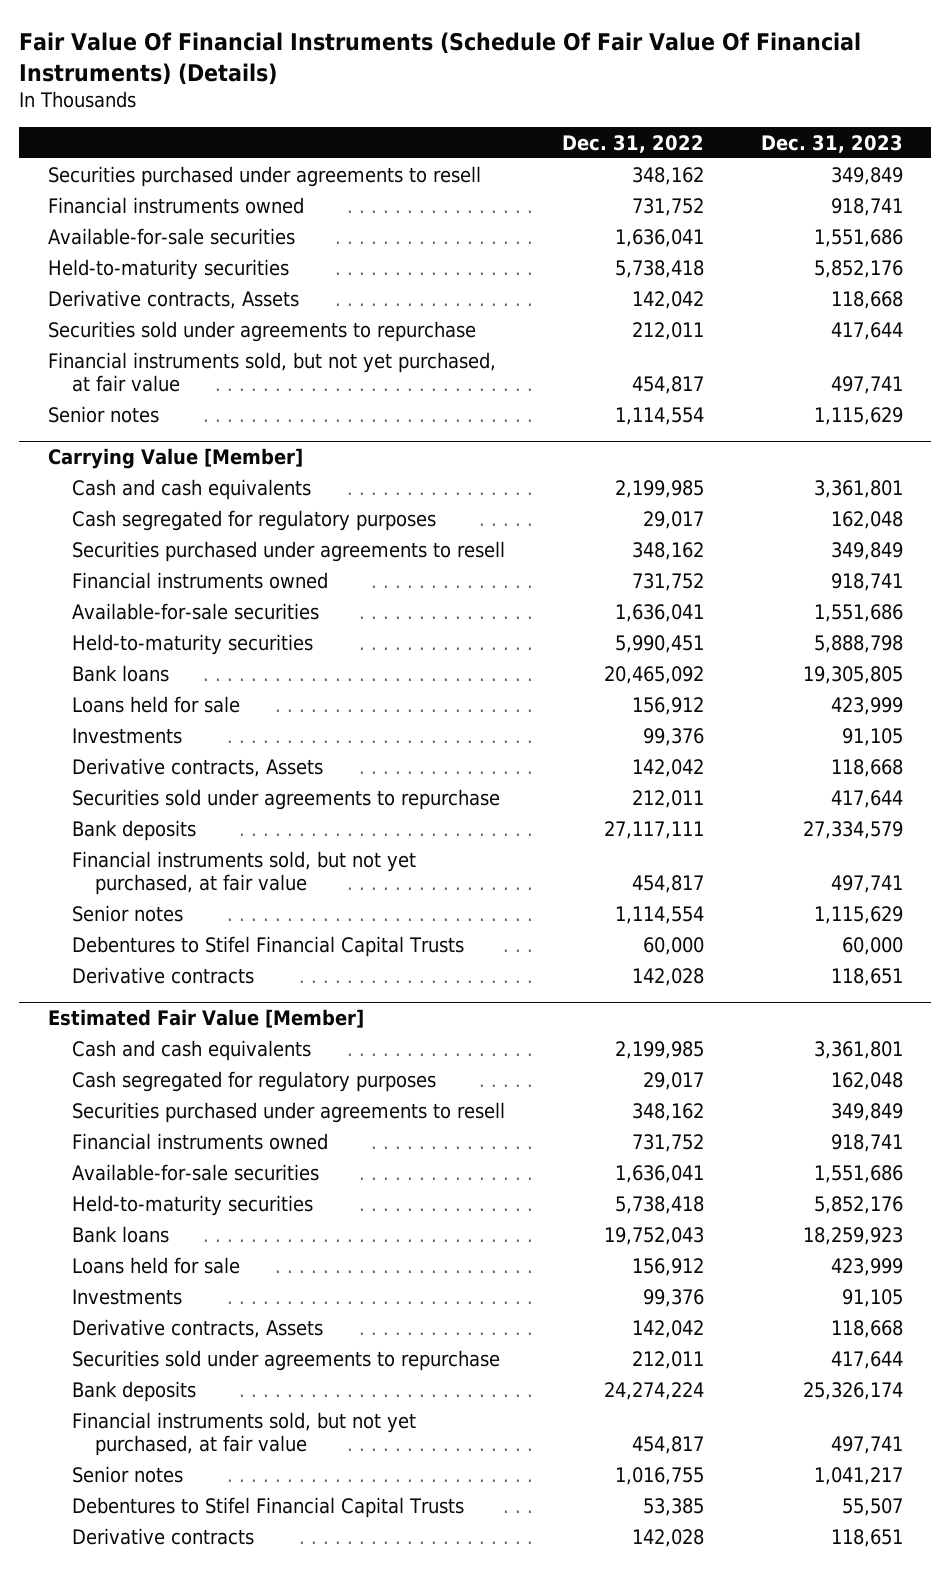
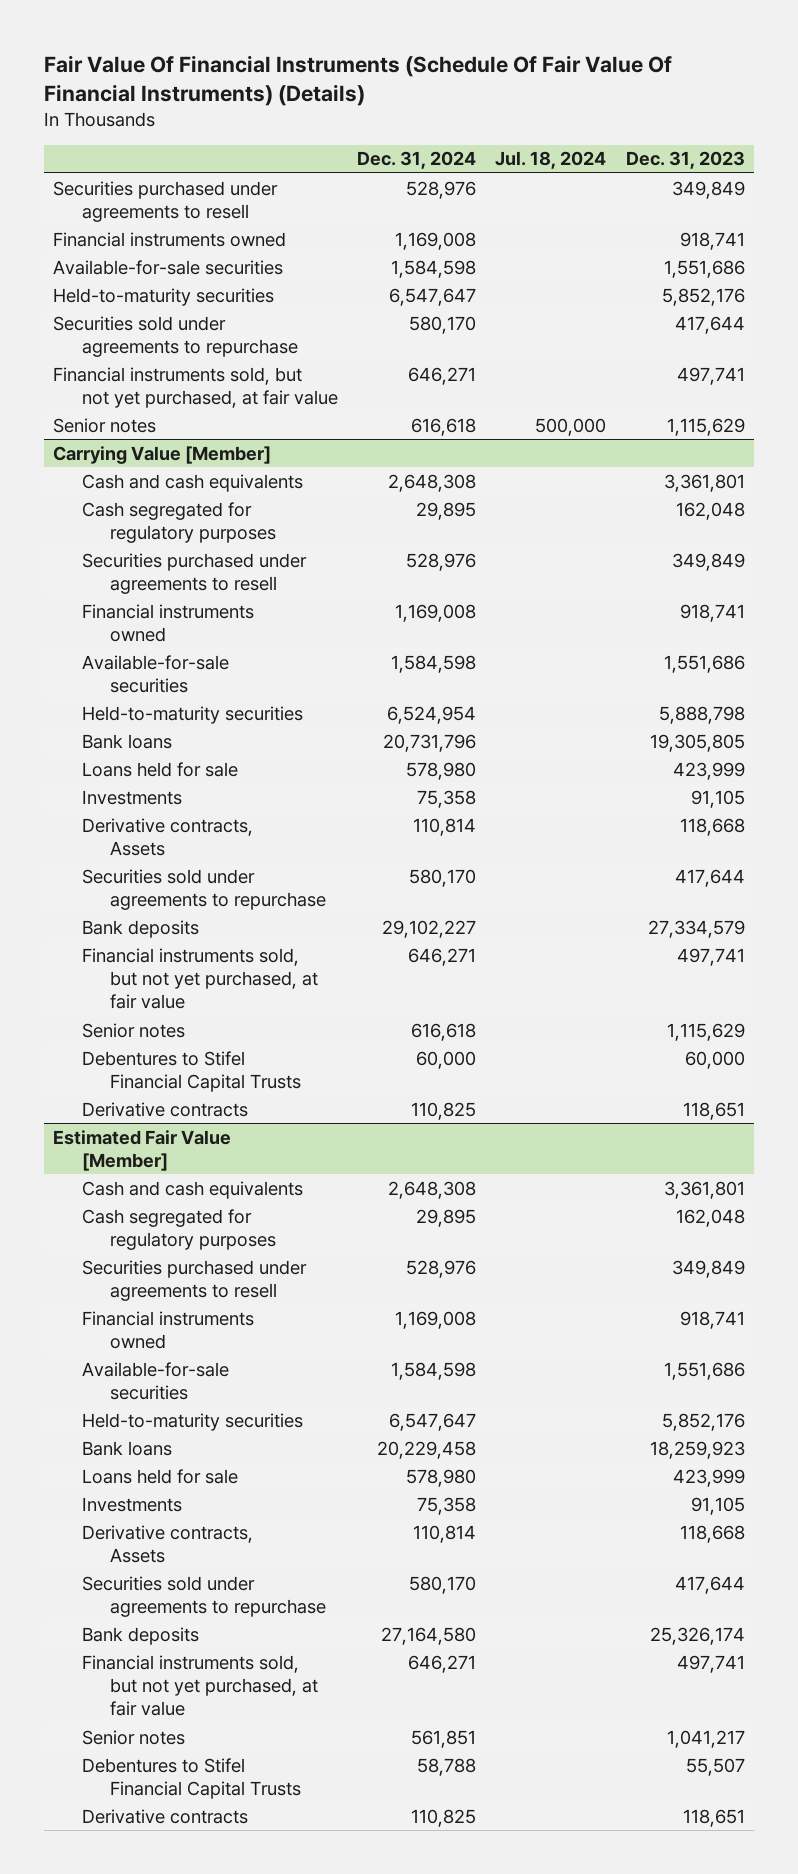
- | Dec. 31, 2022 | Dec. 31, 2023
+ | Dec. 31, 2024 | Jul. 18, 2024 | Dec. 31, 2023
- Derivative contracts, Assets | 142,042 | 118,668

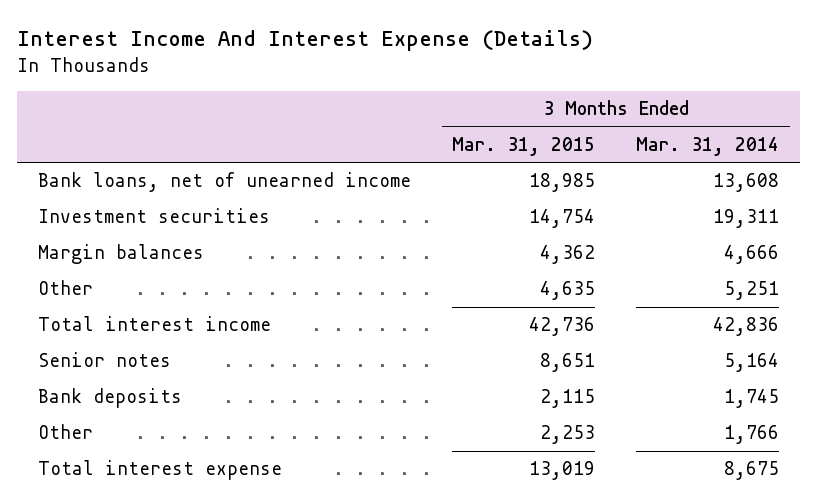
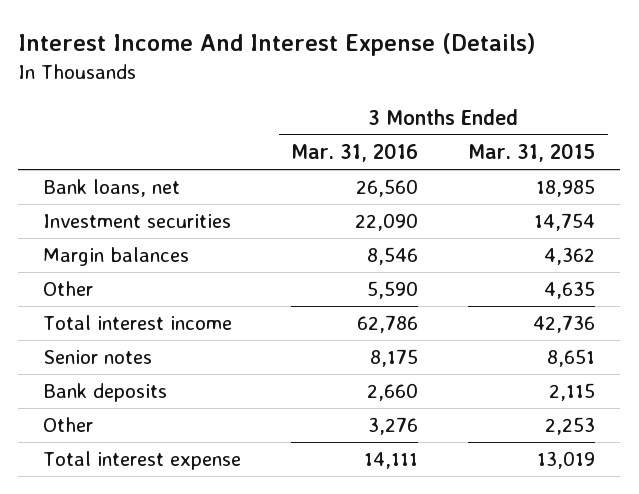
- | 3 Months Ended Mar. 31, 2015 | 3 Months Ended Mar. 31, 2014
+ | 3 Months Ended Mar. 31, 2016 | 3 Months Ended Mar. 31, 2015
- Bank loans, net of unearned income | 18,985 | 13,608
+ Bank loans, net | 26,560 | 18,985

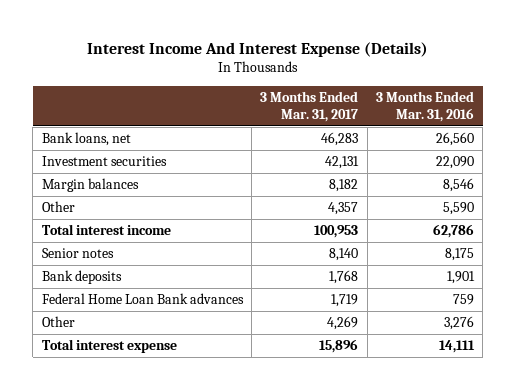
- | 3 Months Ended Mar. 31, 2016 | 3 Months Ended Mar. 31, 2015
+ | 3 Months Ended Mar. 31, 2017 | 3 Months Ended Mar. 31, 2016
- Bank deposits | 2,660 | 2,115
+ Bank deposits | 1,768 | 1,901
+ Federal Home Loan Bank advances | 1,719 | 759

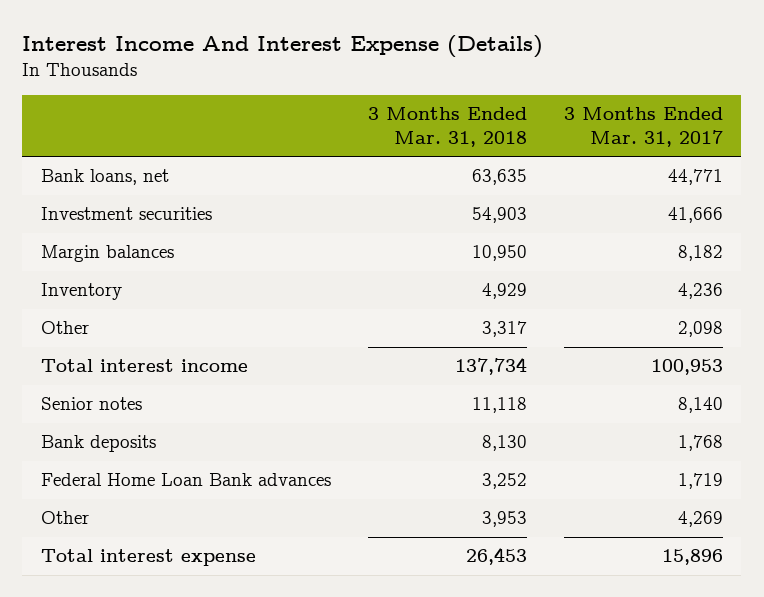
- | 3 Months Ended Mar. 31, 2017 | 3 Months Ended Mar. 31, 2016
+ | 3 Months Ended Mar. 31, 2018 | 3 Months Ended Mar. 31, 2017
- Bank loans, net | 46,283 | 26,560
- Investment securities | 42,131 | 22,090
+ Bank loans, net | 63,635 | 44,771
+ Investment securities | 54,903 | 41,666
- Other | 4,357 | 5,590
+ Inventory | 4,929 | 4,236
+ Other | 3,317 | 2,098

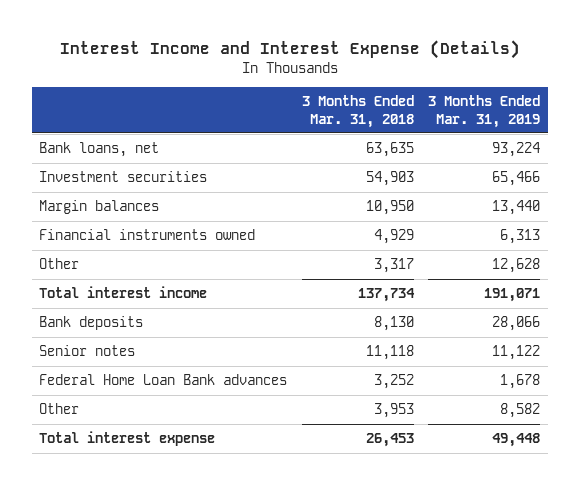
- Interest Income And Interest Expense (Details)
+ Interest Income and Interest Expense (Details)
- | 3 Months Ended Mar. 31, 2018 | 3 Months Ended Mar. 31, 2017
+ | 3 Months Ended Mar. 31, 2018 | 3 Months Ended Mar. 31, 2019
- Inventory | 4,929 | 4,236
+ Financial instruments owned | 4,929 | 6,313
moved down: Senior notes | 11,118 | 11,122

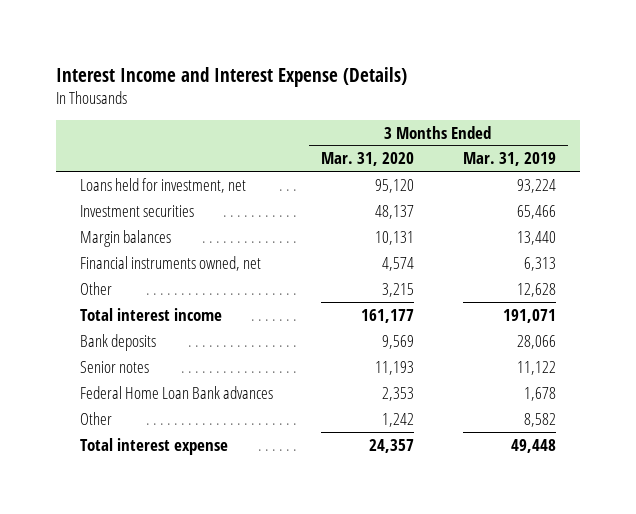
- | 3 Months Ended Mar. 31, 2018 | 3 Months Ended Mar. 31, 2019
+ | 3 Months Ended Mar. 31, 2020 | 3 Months Ended Mar. 31, 2019
- Bank loans, net | 63,635 | 93,224
+ Loans held for investment, net | 95,120 | 93,224
- Financial instruments owned | 4,929 | 6,313
+ Financial instruments owned, net | 4,574 | 6,313

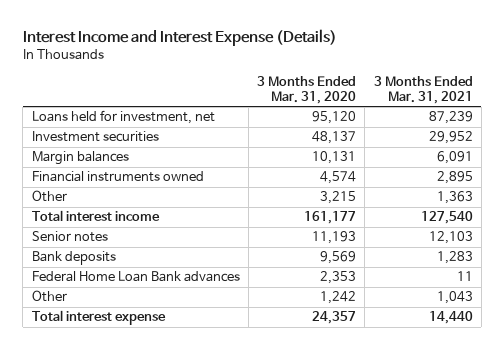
- | 3 Months Ended Mar. 31, 2020 | 3 Months Ended Mar. 31, 2019
+ | 3 Months Ended Mar. 31, 2020 | 3 Months Ended Mar. 31, 2021
- Financial instruments owned, net | 4,574 | 6,313
+ Financial instruments owned | 4,574 | 2,895
moved down: Bank deposits | 9,569 | 1,283

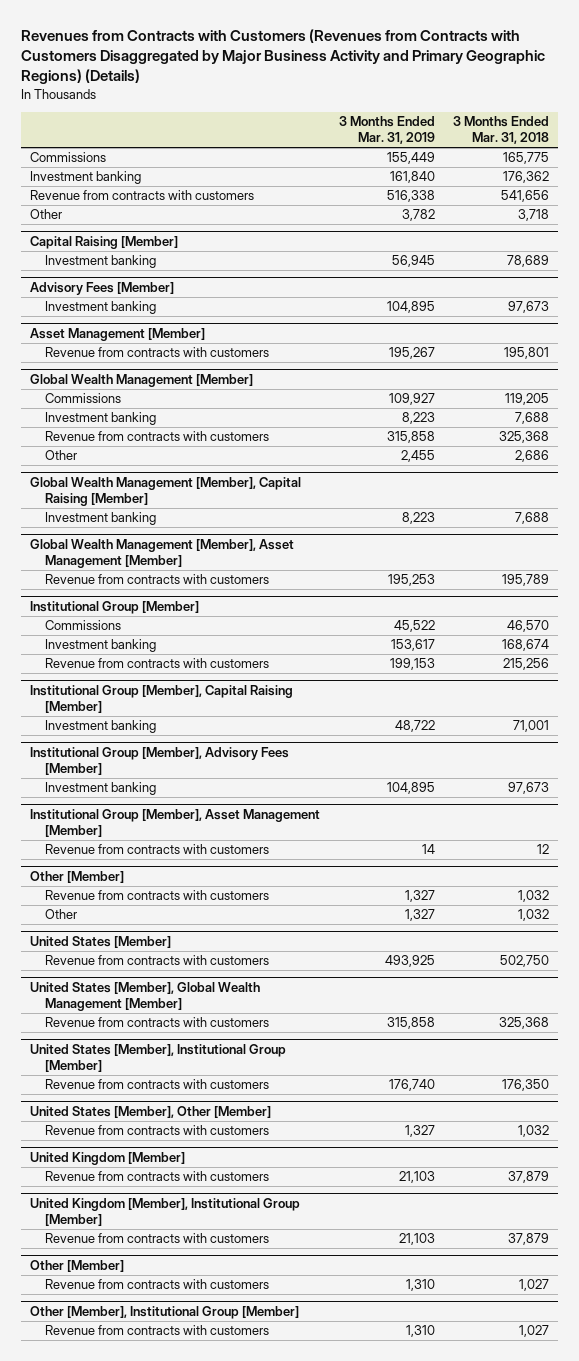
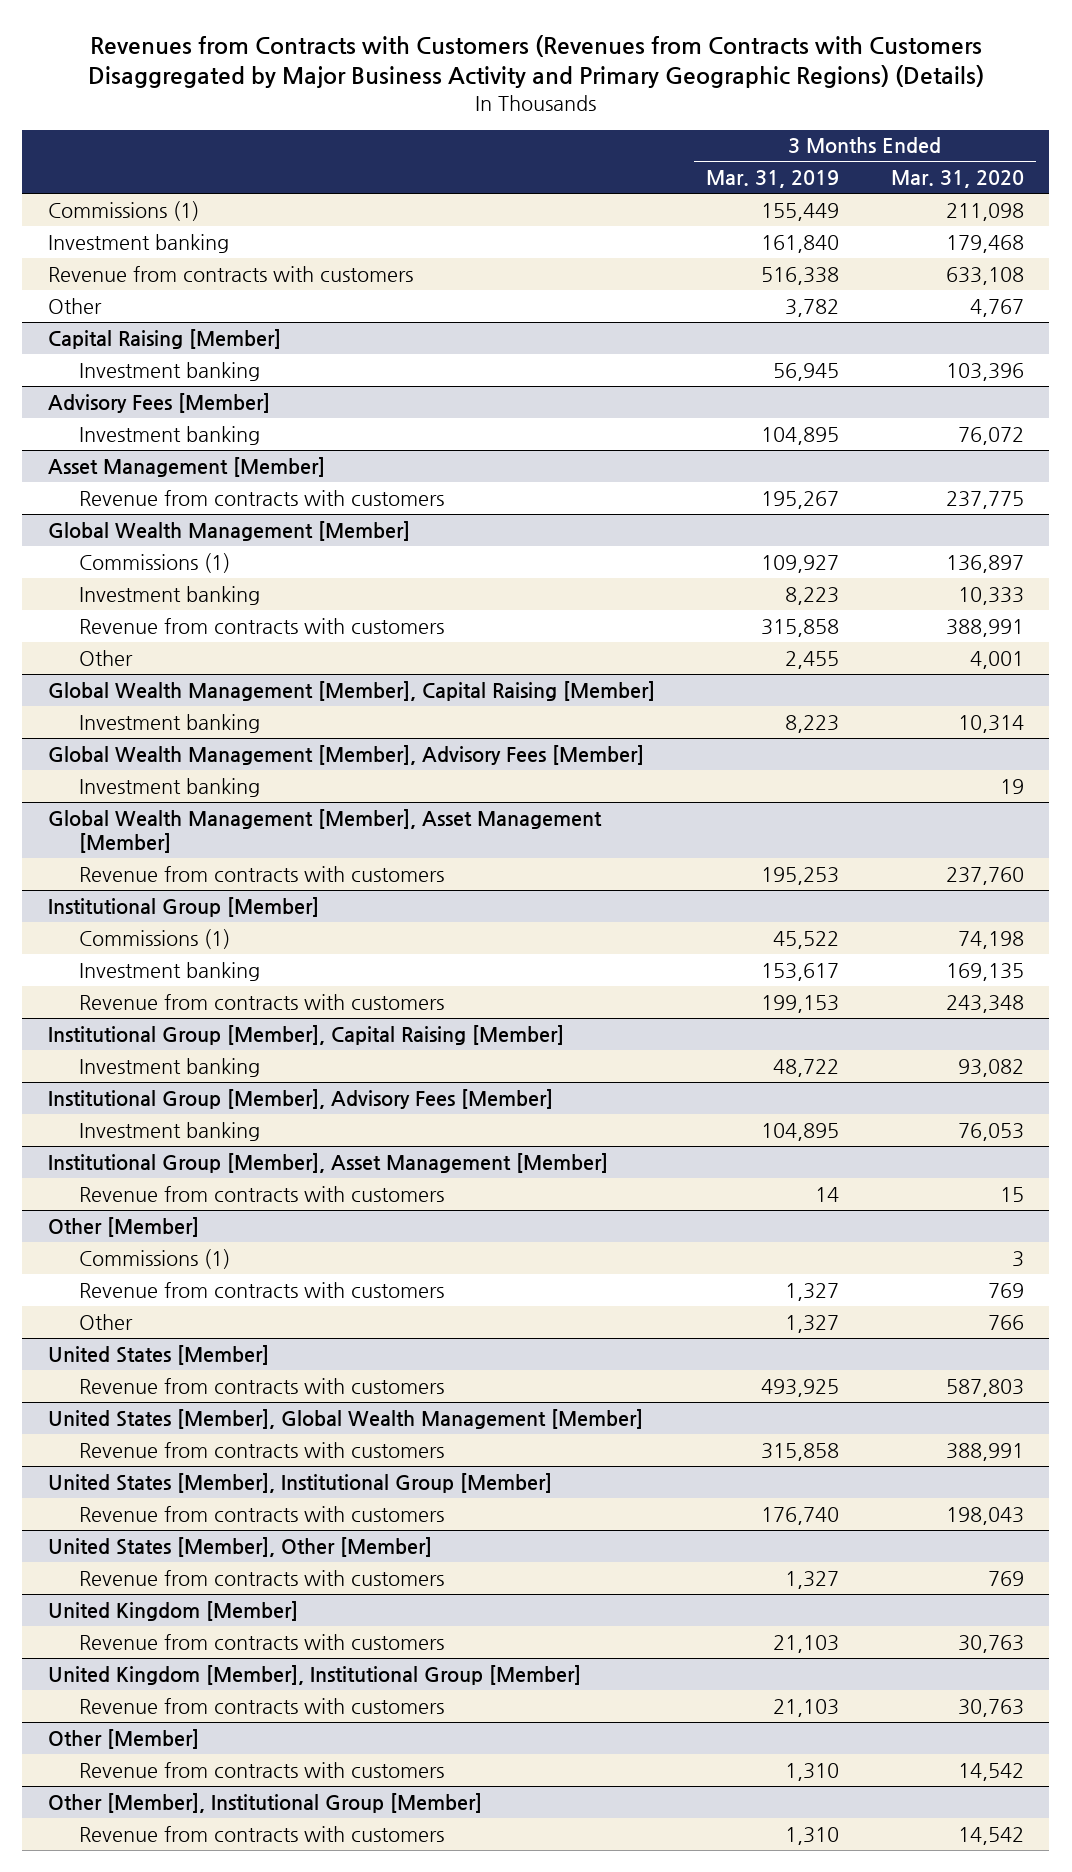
- | 3 Months Ended Mar. 31, 2019 | 3 Months Ended Mar. 31, 2018
+ | 3 Months Ended Mar. 31, 2019 | 3 Months Ended Mar. 31, 2020
- Commissions | 155,449 | 165,775
+ Commissions (1) | 155,449 | 211,098
@ Global Wealth Management [Member]
- Commissions | 109,927 | 119,205
+ Commissions (1) | 109,927 | 136,897
+ Global Wealth Management [Member], Advisory Fees [Member]
+ Investment banking | | 19
@ Institutional Group [Member]
- Commissions | 45,522 | 46,570
+ Commissions (1) | 45,522 | 74,198
@ Other [Member]
+ Commissions (1) | | 3

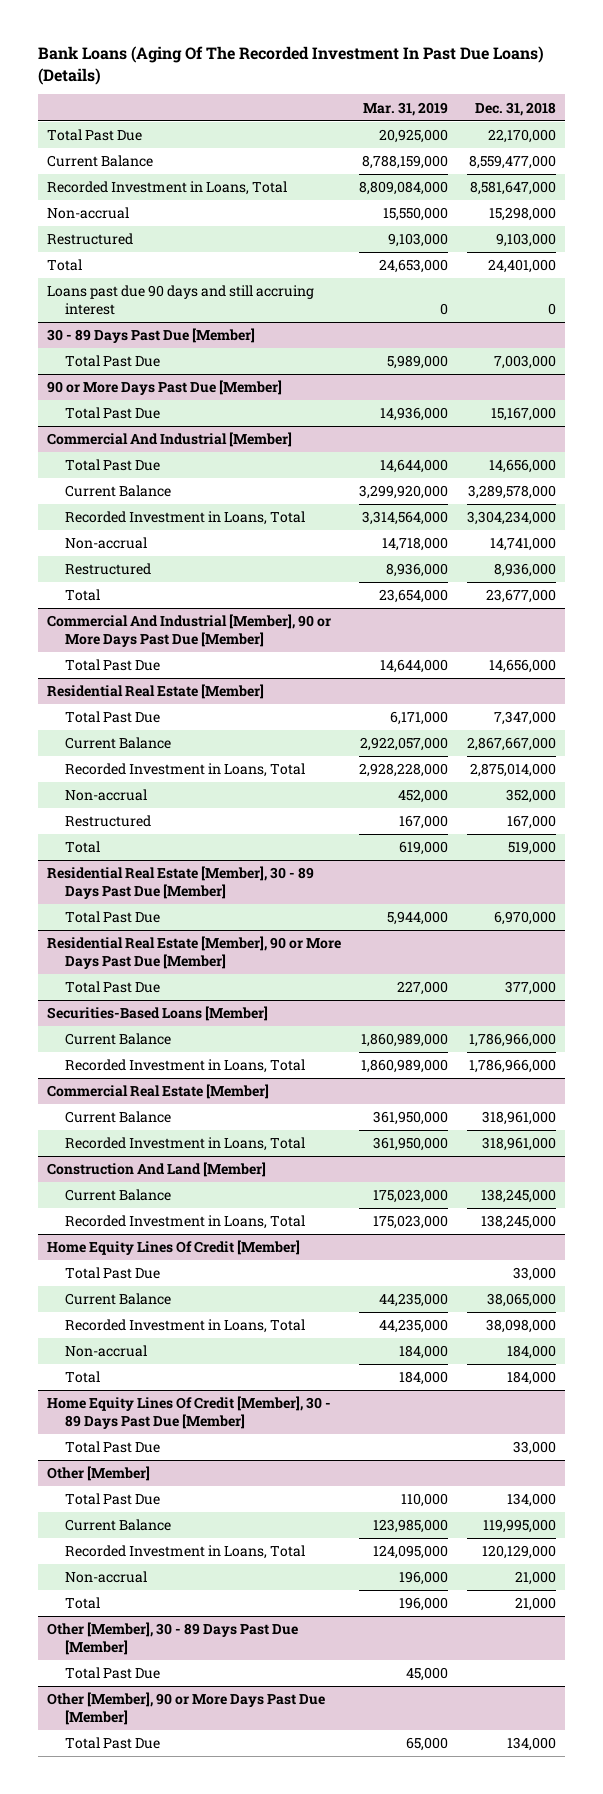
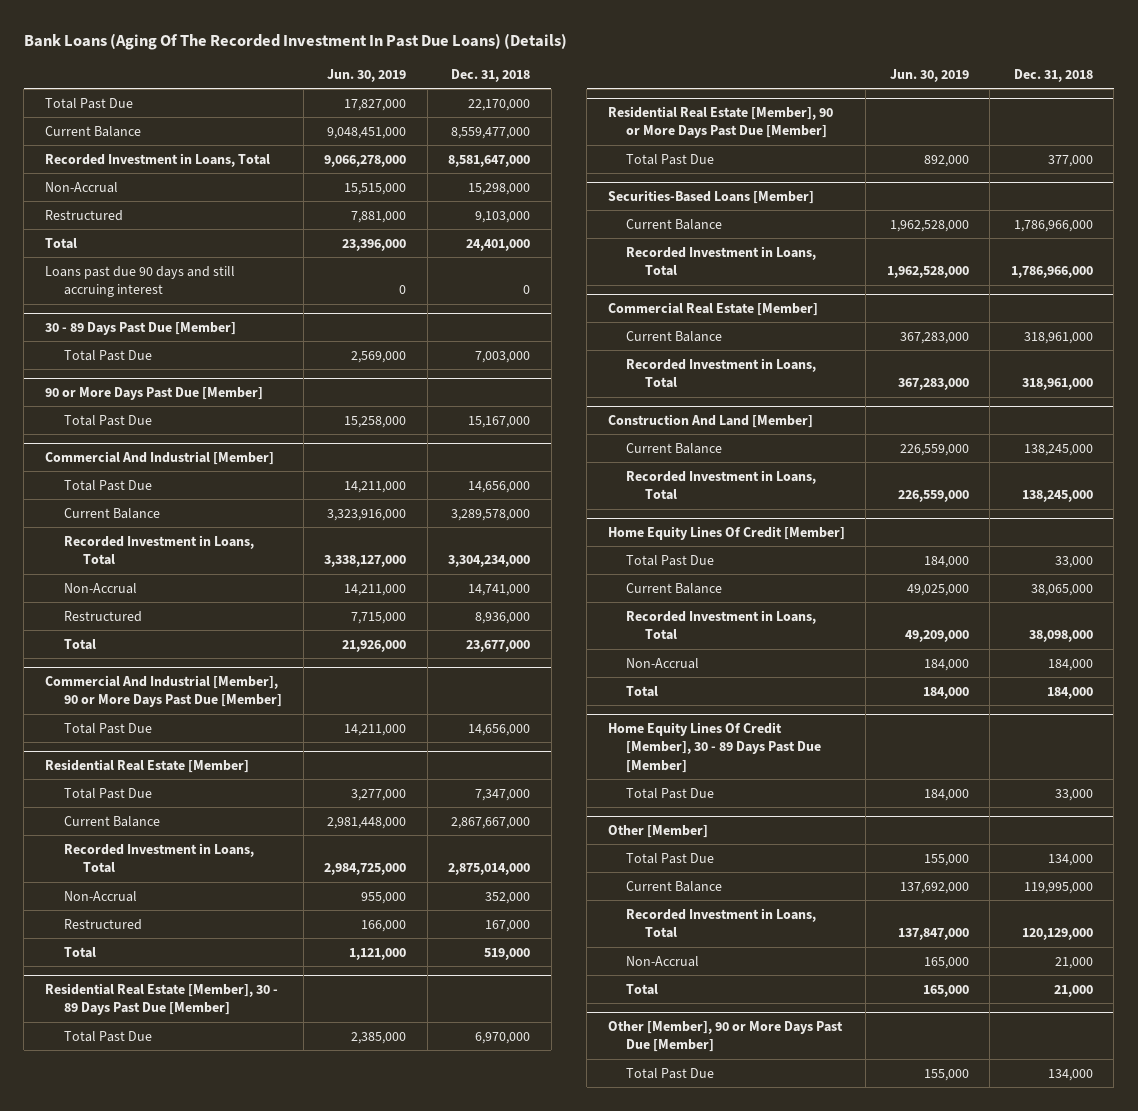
- | Mar. 31, 2019 | Dec. 31, 2018
+ | Jun. 30, 2019 | Dec. 31, 2018
- Non-accrual | 15,550,000 | 15,298,000
+ Non-Accrual | 15,515,000 | 15,298,000
@ Commercial And Industrial [Member]
- Non-accrual | 14,718,000 | 14,741,000
+ Non-Accrual | 14,211,000 | 14,741,000
@ Residential Real Estate [Member]
- Non-accrual | 452,000 | 352,000
+ Non-Accrual | 955,000 | 352,000
@ Home Equity Lines Of Credit [Member]
- Non-accrual | 184,000 | 184,000
+ Non-Accrual | 184,000 | 184,000
@ Other [Member]
- Non-accrual | 196,000 | 21,000
+ Non-Accrual | 165,000 | 21,000
- Other [Member], 30 - 89 Days Past Due [Member]
- Total Past Due | 45,000 |

